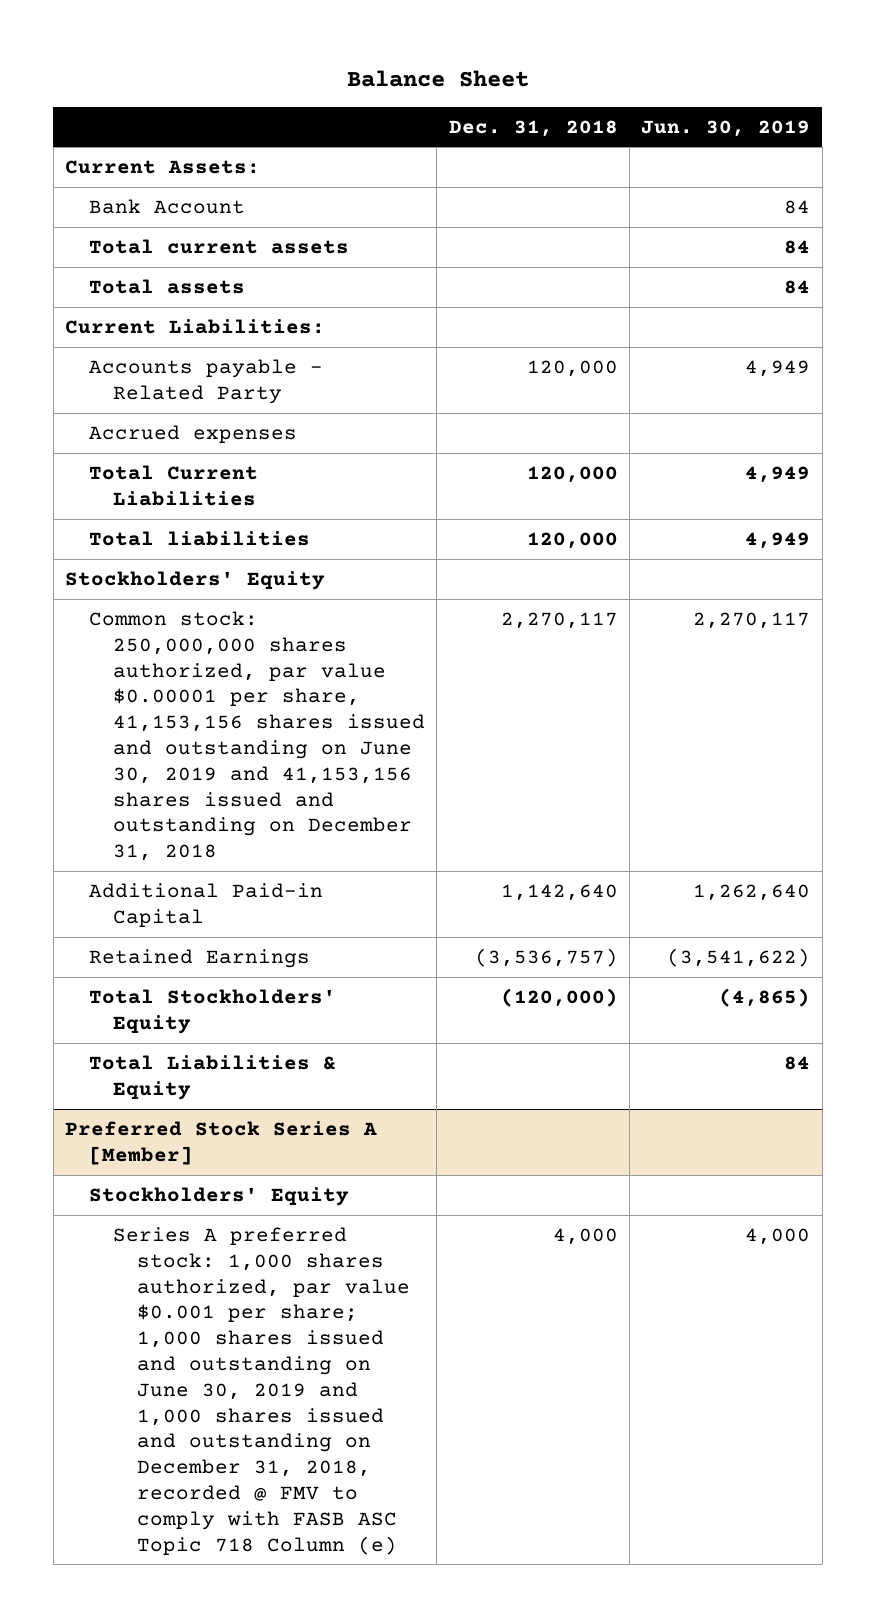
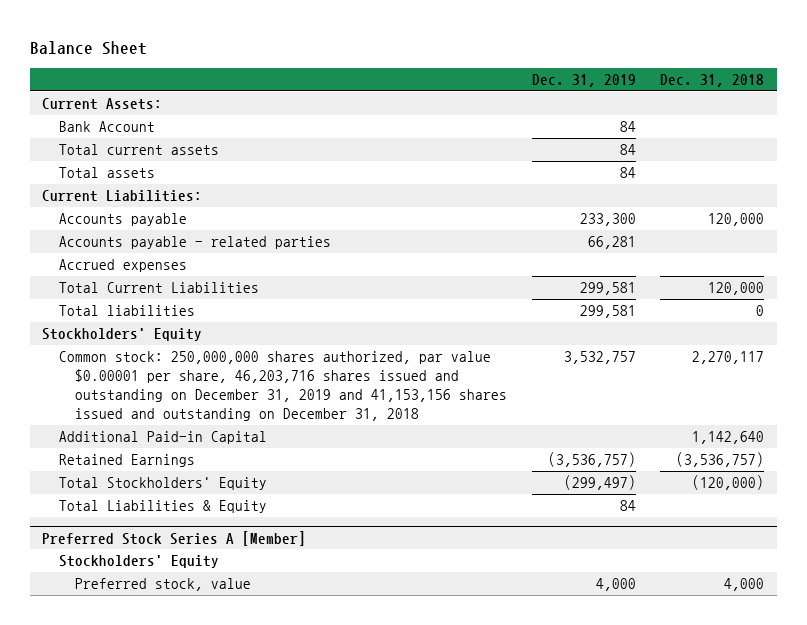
- | Dec. 31, 2018 | Jun. 30, 2019
+ | Dec. 31, 2019 | Dec. 31, 2018
- Accounts payable - Related Party | 120,000 | 4,949
+ Accounts payable | 233,300 | 120,000
+ Accounts payable - related parties | 66,281 |
- Total liabilities | 120,000 | 4,949
+ Total liabilities | 299,581 | 0
- Common stock: 250,000,000 shares authorized, par value $0.00001 per share, 41,153,156 shares issued and outstanding on June 30, 2019 and 41,153,156 shares issued and outstanding on December 31, 2018 | 2,270,117 | 2,270,117
+ Common stock: 250,000,000 shares authorized, par value $0.00001 per share, 46,203,716 shares issued and outstanding on December 31, 2019 and 41,153,156 shares issued and outstanding on December 31, 2018 | 3,532,757 | 2,270,117
@ Preferred Stock Series A [Member]
- Series A preferred stock: 1,000 shares authorized, par value $0.001 per share; 1,000 shares issued and outstanding on June 30, 2019 and 1,000 shares issued and outstanding on December 31, 2018, recorded @ FMV to comply with FASB ASC Topic 718 Column (e) | 4,000 | 4,000
+ Preferred stock, value | 4,000 | 4,000

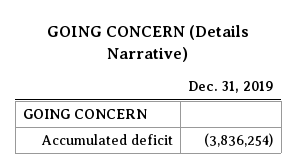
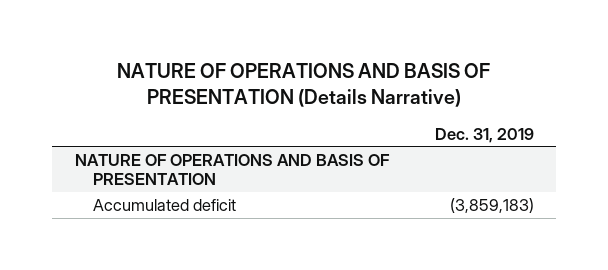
- GOING CONCERN (Details Narrative)
+ NATURE OF OPERATIONS AND BASIS OF PRESENTATION (Details Narrative)
- GOING CONCERN
- Accumulated deficit | (3,836,254)
+ NATURE OF OPERATIONS AND BASIS OF PRESENTATION
+ Accumulated deficit | (3,859,183)

